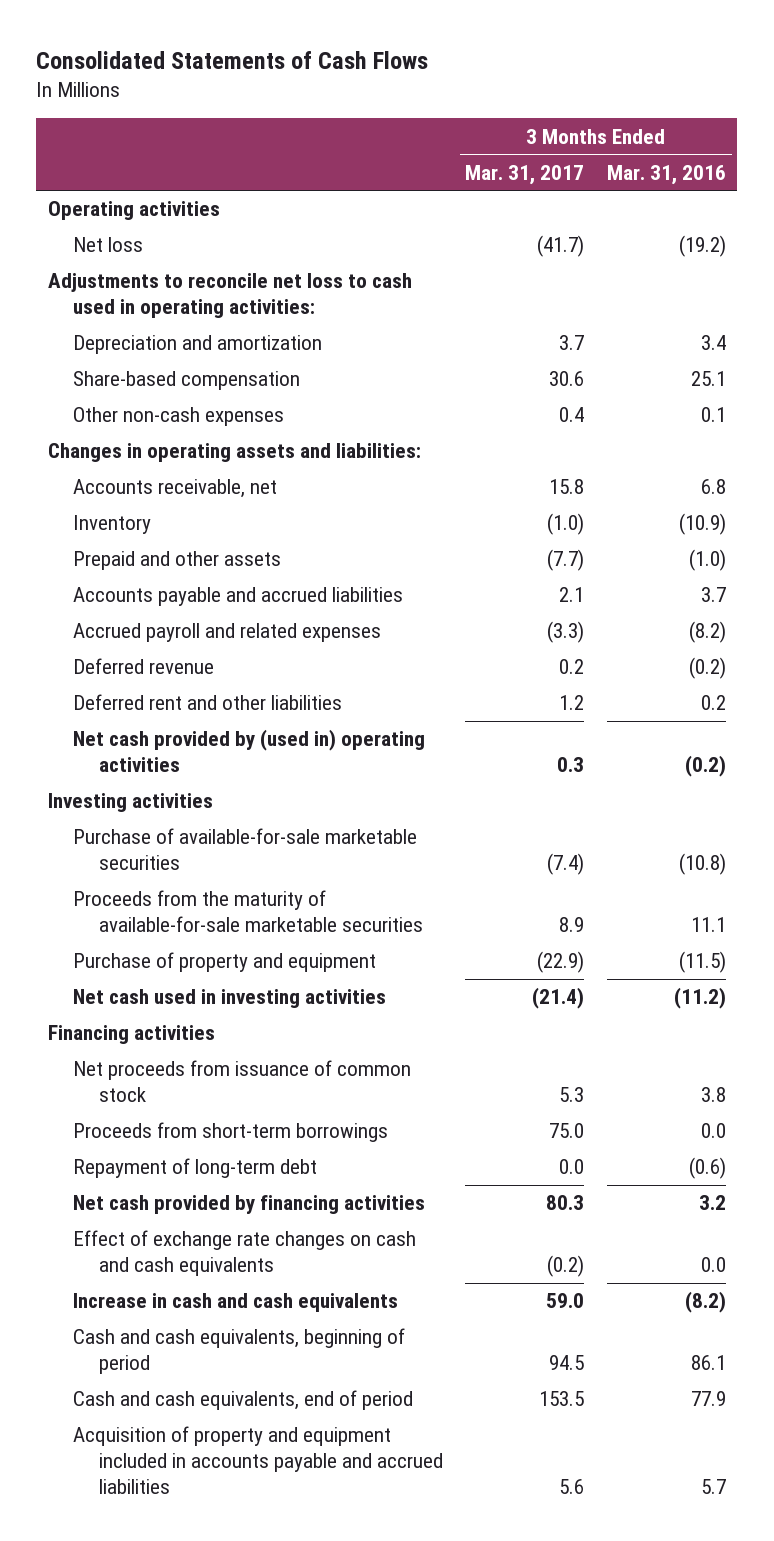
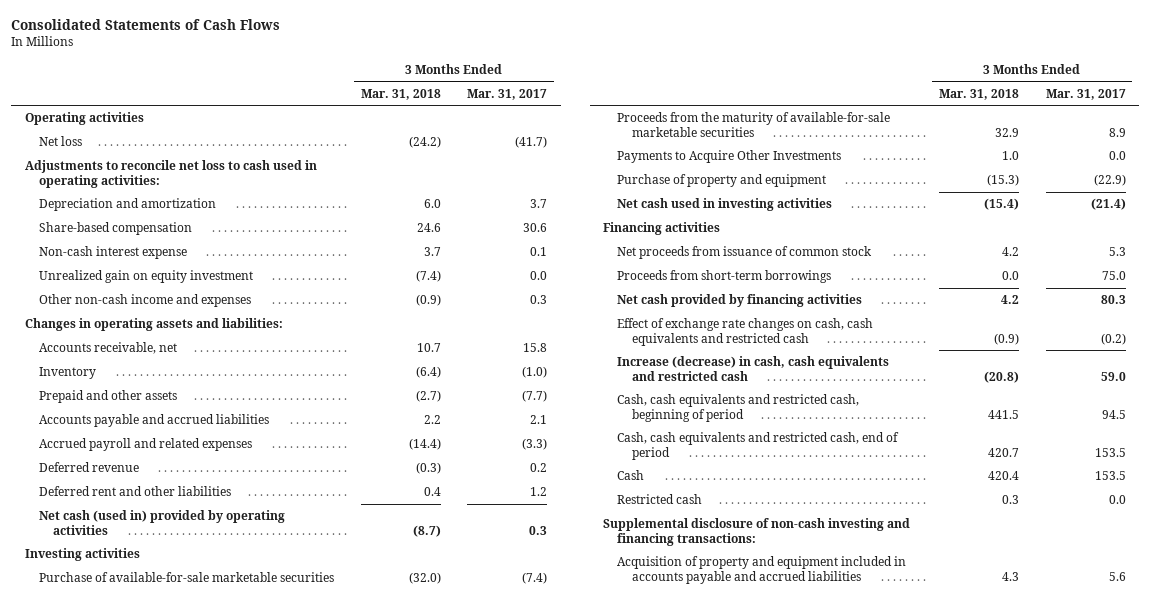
- | 3 Months Ended Mar. 31, 2017 | 3 Months Ended Mar. 31, 2016
+ | 3 Months Ended Mar. 31, 2018 | 3 Months Ended Mar. 31, 2017
- Other non-cash expenses | 0.4 | 0.1
+ Non-cash interest expense | 3.7 | 0.1
+ Unrealized gain on equity investment | (7.4) | 0.0
+ Other non-cash income and expenses | (0.9) | 0.3
- Net cash provided by (used in) operating activities | 0.3 | (0.2)
+ Net cash (used in) provided by operating activities | (8.7) | 0.3
+ Payments to Acquire Other Investments | 1.0 | 0.0
- Repayment of long-term debt | 0.0 | (0.6)
- Effect of exchange rate changes on cash and cash equivalents | (0.2) | 0.0
- Increase in cash and cash equivalents | 59.0 | (8.2)
- Cash and cash equivalents, beginning of period | 94.5 | 86.1
- Cash and cash equivalents, end of period | 153.5 | 77.9
+ Effect of exchange rate changes on cash, cash equivalents and restricted cash | (0.9) | (0.2)
+ Increase (decrease) in cash, cash equivalents and restricted cash | (20.8) | 59.0
+ Cash, cash equivalents and restricted cash, beginning of period | 441.5 | 94.5
+ Cash, cash equivalents and restricted cash, end of period | 420.7 | 153.5
+ Cash | 420.4 | 153.5
+ Restricted cash | 0.3 | 0.0
+ Supplemental disclosure of non-cash investing and financing transactions:

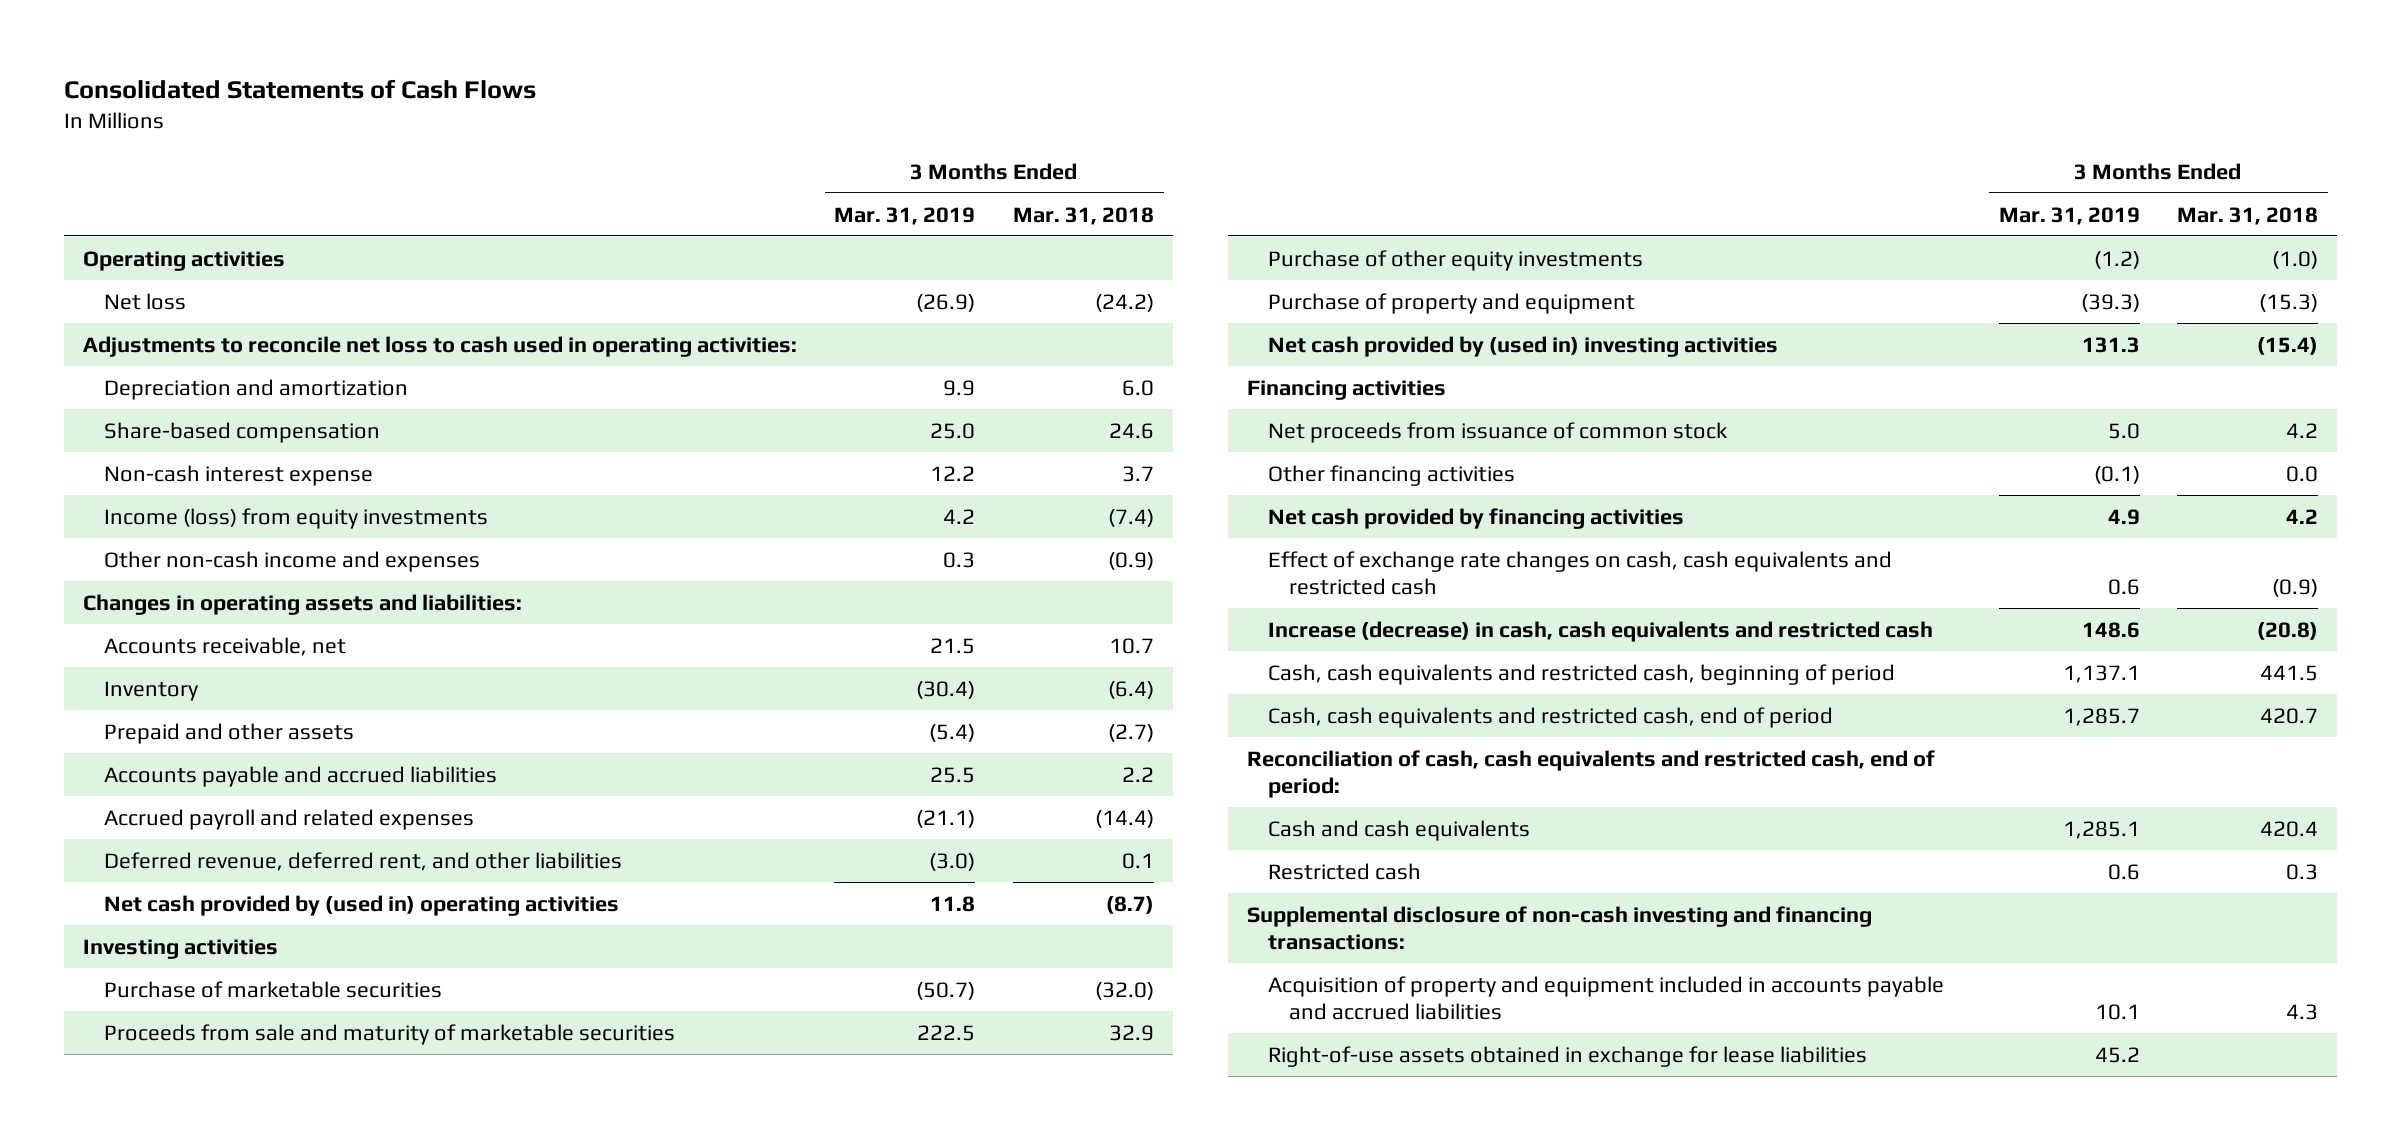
- | 3 Months Ended Mar. 31, 2018 | 3 Months Ended Mar. 31, 2017
+ | 3 Months Ended Mar. 31, 2019 | 3 Months Ended Mar. 31, 2018
- Unrealized gain on equity investment | (7.4) | 0.0
+ Income (loss) from equity investments | 4.2 | (7.4)
- Deferred revenue | (0.3) | 0.2
- Deferred rent and other liabilities | 0.4 | 1.2
- Net cash (used in) provided by operating activities | (8.7) | 0.3
+ Deferred revenue, deferred rent, and other liabilities | (3.0) | 0.1
+ Net cash provided by (used in) operating activities | 11.8 | (8.7)
- Purchase of available-for-sale marketable securities | (32.0) | (7.4)
- Proceeds from the maturity of available-for-sale marketable securities | 32.9 | 8.9
- Payments to Acquire Other Investments | 1.0 | 0.0
+ Purchase of marketable securities | (50.7) | (32.0)
+ Proceeds from sale and maturity of marketable securities | 222.5 | 32.9
+ Purchase of other equity investments | (1.2) | (1.0)
- Net cash used in investing activities | (15.4) | (21.4)
+ Net cash provided by (used in) investing activities | 131.3 | (15.4)
- Proceeds from short-term borrowings | 0.0 | 75.0
+ Other financing activities | (0.1) | 0.0
- Cash | 420.4 | 153.5
+ Reconciliation of cash, cash equivalents and restricted cash, end of period:
+ Cash and cash equivalents | 1,285.1 | 420.4
+ Right-of-use assets obtained in exchange for lease liabilities | 45.2 |

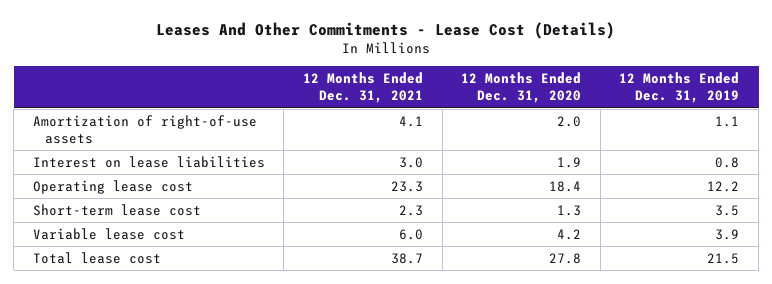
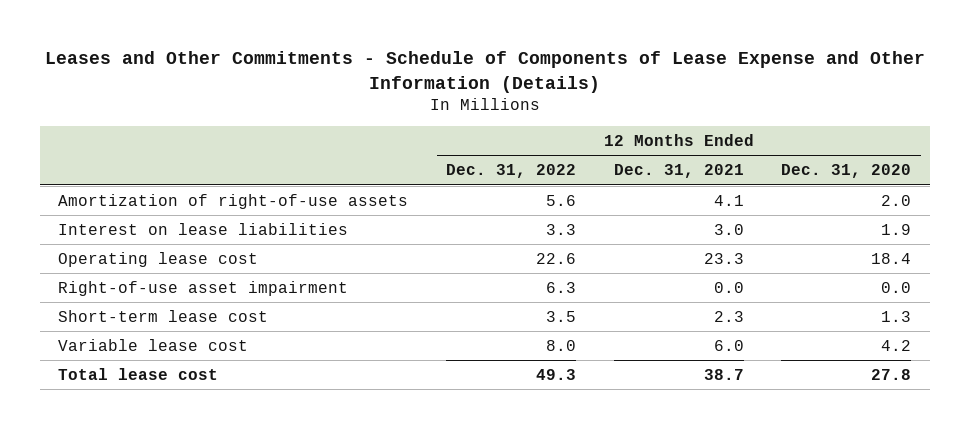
- Leases And Other Commitments - Lease Cost (Details)
+ Leases and Other Commitments - Schedule of Components of Lease Expense and Other Information (Details)
- | 12 Months Ended Dec. 31, 2021 | 12 Months Ended Dec. 31, 2020 | 12 Months Ended Dec. 31, 2019
+ | 12 Months Ended Dec. 31, 2022 | 12 Months Ended Dec. 31, 2021 | 12 Months Ended Dec. 31, 2020
+ Right-of-use asset impairment | 6.3 | 0.0 | 0.0

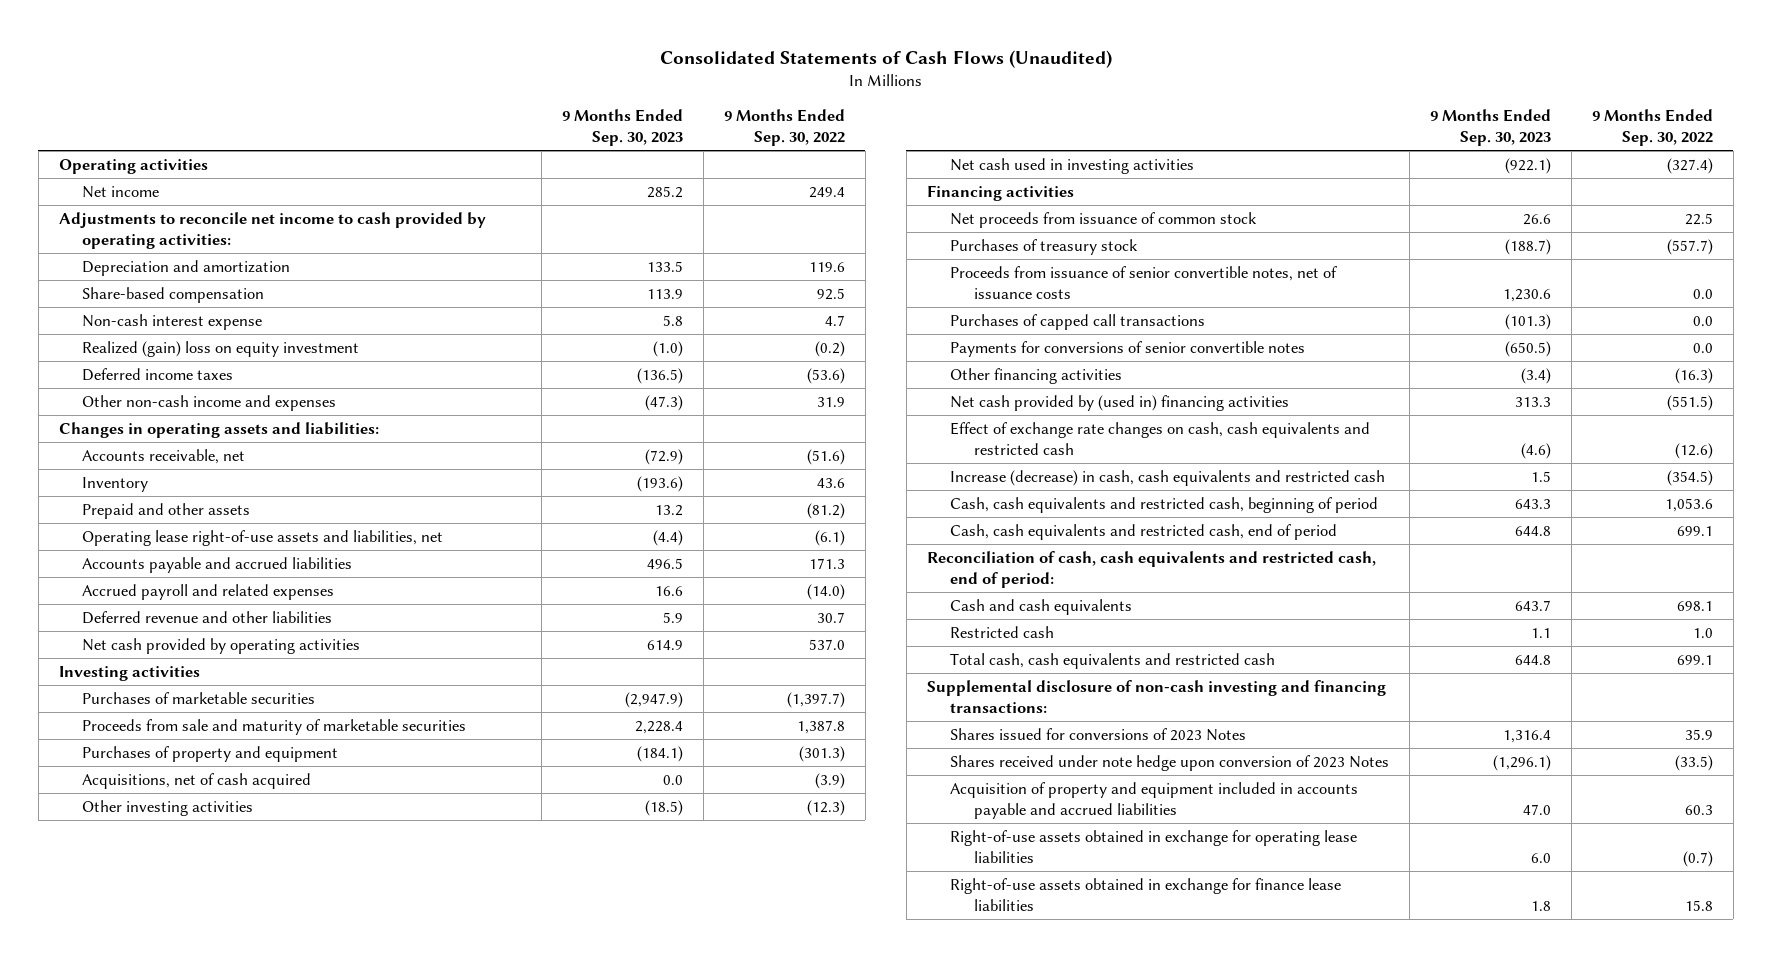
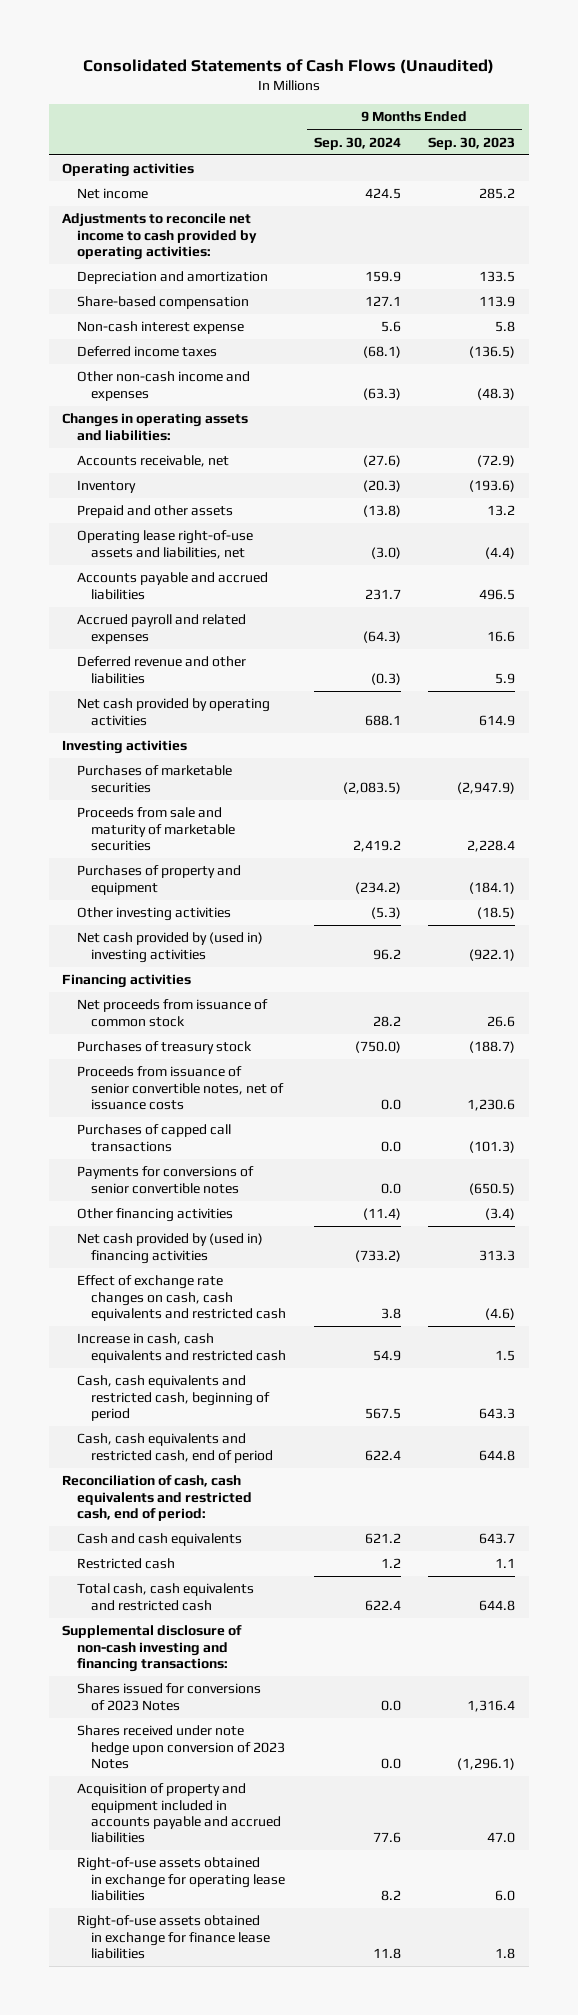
- | 9 Months Ended Sep. 30, 2023 | 9 Months Ended Sep. 30, 2022
+ | 9 Months Ended Sep. 30, 2024 | 9 Months Ended Sep. 30, 2023
- Realized (gain) loss on equity investment | (1.0) | (0.2)
- Other non-cash income and expenses | (47.3) | 31.9
+ Other non-cash income and expenses | (63.3) | (48.3)
- Acquisitions, net of cash acquired | 0.0 | (3.9)
- Net cash used in investing activities | (922.1) | (327.4)
+ Net cash provided by (used in) investing activities | 96.2 | (922.1)
- Increase (decrease) in cash, cash equivalents and restricted cash | 1.5 | (354.5)
+ Increase in cash, cash equivalents and restricted cash | 54.9 | 1.5

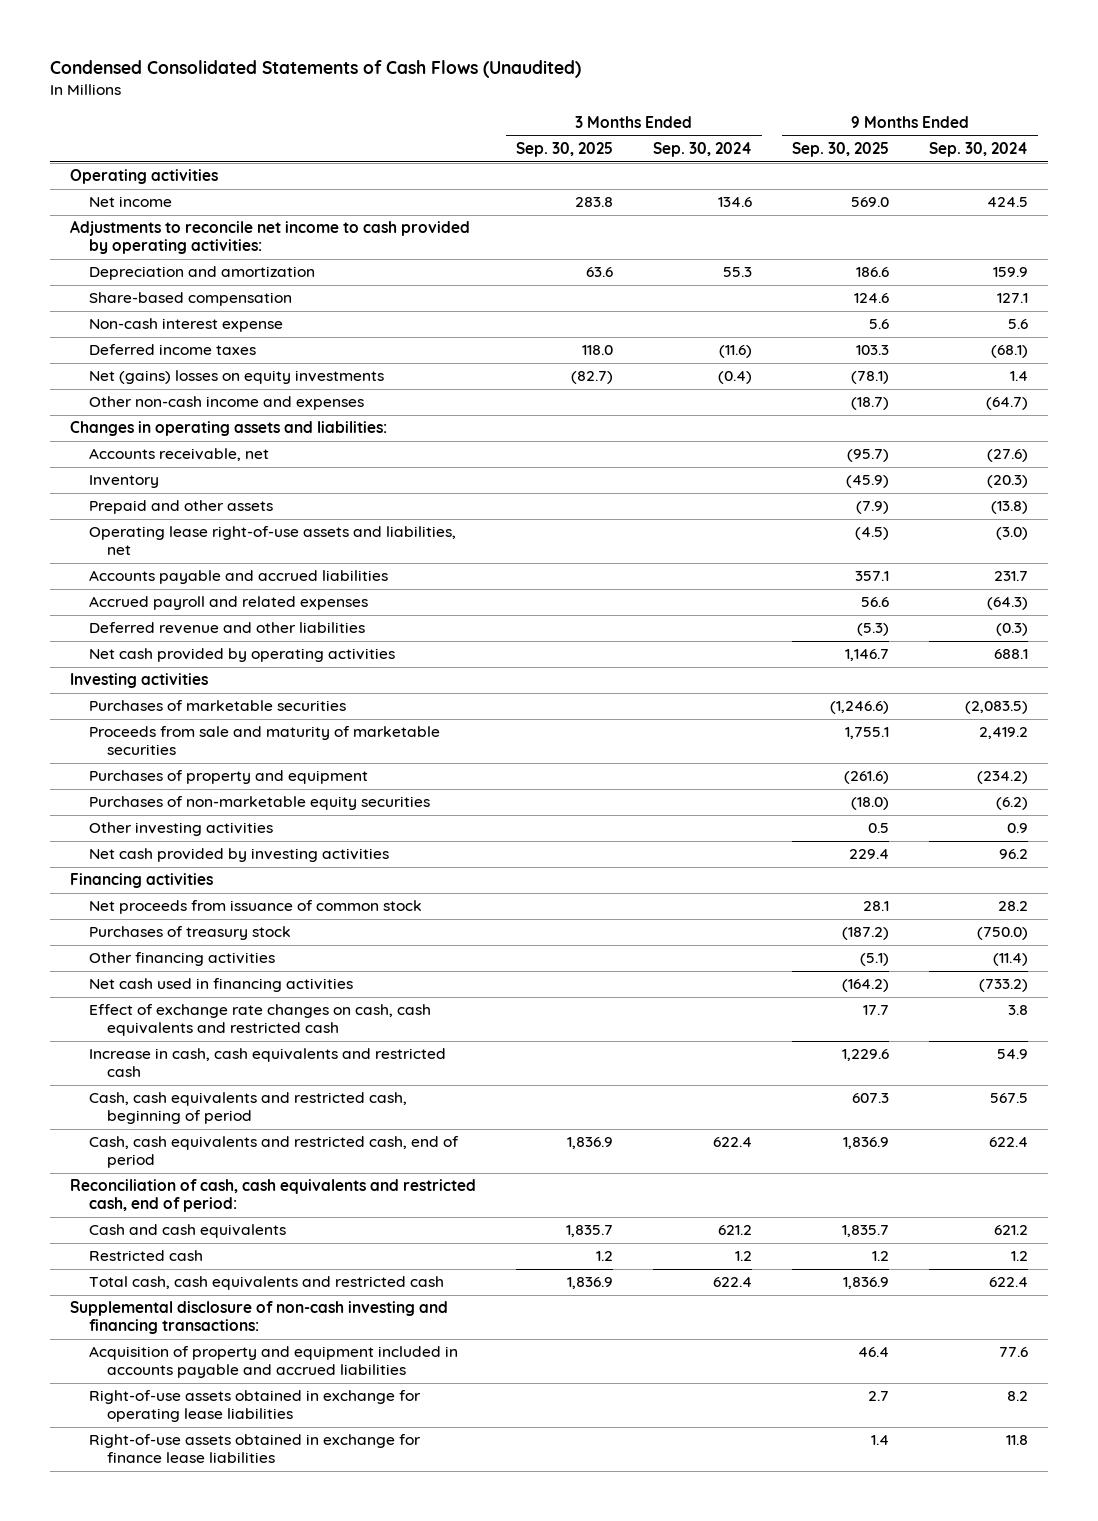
- Consolidated Statements of Cash Flows (Unaudited)
+ Condensed Consolidated Statements of Cash Flows (Unaudited)
- | 9 Months Ended Sep. 30, 2024 | 9 Months Ended Sep. 30, 2023
+ | 3 Months Ended Sep. 30, 2025 | 3 Months Ended Sep. 30, 2024 | 9 Months Ended Sep. 30, 2025 | 9 Months Ended Sep. 30, 2024
- Other non-cash income and expenses | (63.3) | (48.3)
+ Net (gains) losses on equity investments | (82.7) | (0.4) | (78.1) | 1.4
+ Other non-cash income and expenses | | | (18.7) | (64.7)
- Other investing activities | (5.3) | (18.5)
- Net cash provided by (used in) investing activities | 96.2 | (922.1)
+ Purchases of non-marketable equity securities | | | (18.0) | (6.2)
+ Other investing activities | | | 0.5 | 0.9
+ Net cash provided by investing activities | | | 229.4 | 96.2
- Proceeds from issuance of senior convertible notes, net of issuance costs | 0.0 | 1,230.6
- Purchases of capped call transactions | 0.0 | (101.3)
- Payments for conversions of senior convertible notes | 0.0 | (650.5)
- Net cash provided by (used in) financing activities | (733.2) | 313.3
+ Net cash used in financing activities | | | (164.2) | (733.2)
- Shares issued for conversions of 2023 Notes | 0.0 | 1,316.4
- Shares received under note hedge upon conversion of 2023 Notes | 0.0 | (1,296.1)

